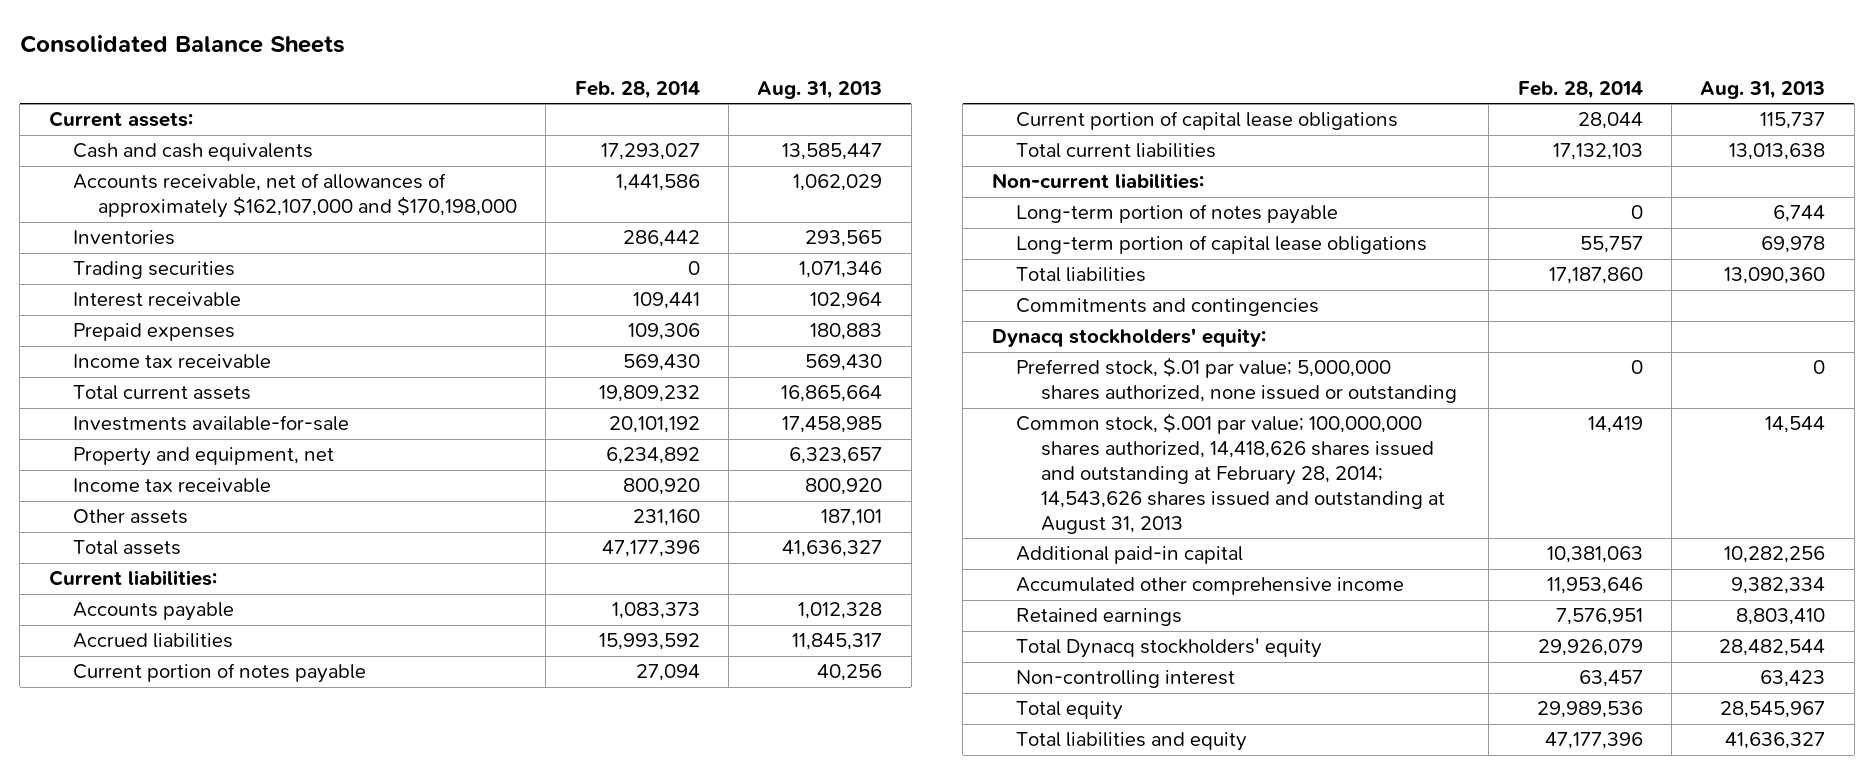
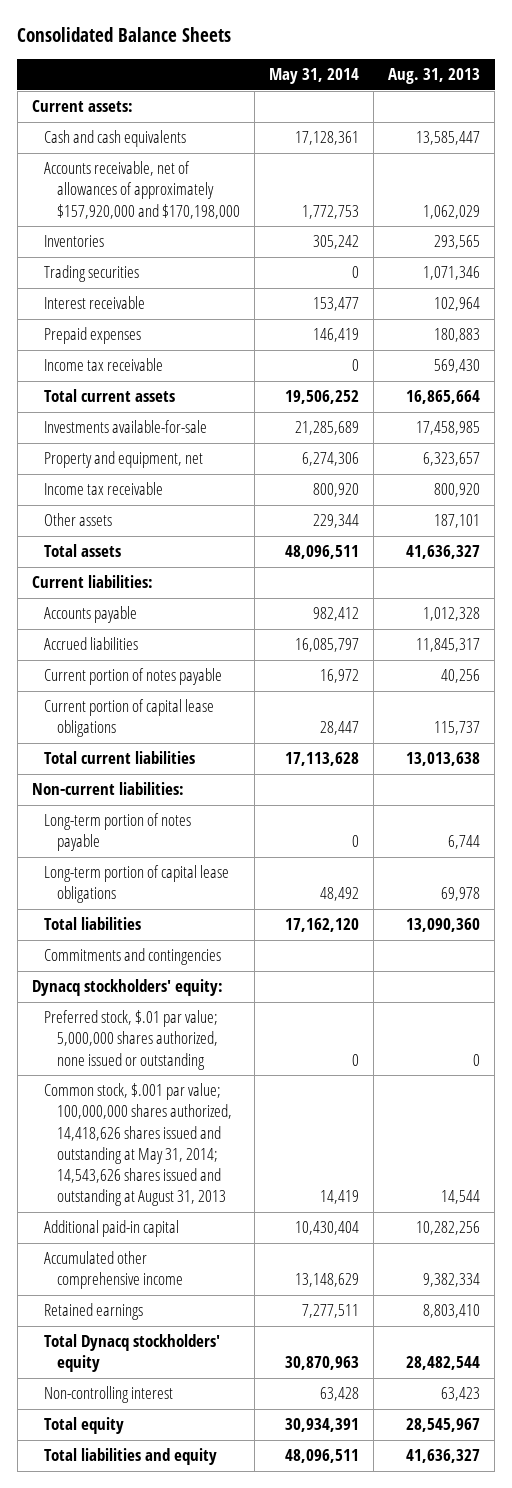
- | Feb. 28, 2014 | Aug. 31, 2013
+ | May 31, 2014 | Aug. 31, 2013
- Accounts receivable, net of allowances of approximately $162,107,000 and $170,198,000 | 1,441,586 | 1,062,029
+ Accounts receivable, net of allowances of approximately $157,920,000 and $170,198,000 | 1,772,753 | 1,062,029
- Common stock, $.001 par value; 100,000,000 shares authorized, 14,418,626 shares issued and outstanding at February 28, 2014; 14,543,626 shares issued and outstanding at August 31, 2013 | 14,419 | 14,544
+ Common stock, $.001 par value; 100,000,000 shares authorized, 14,418,626 shares issued and outstanding at May 31, 2014; 14,543,626 shares issued and outstanding at August 31, 2013 | 14,419 | 14,544

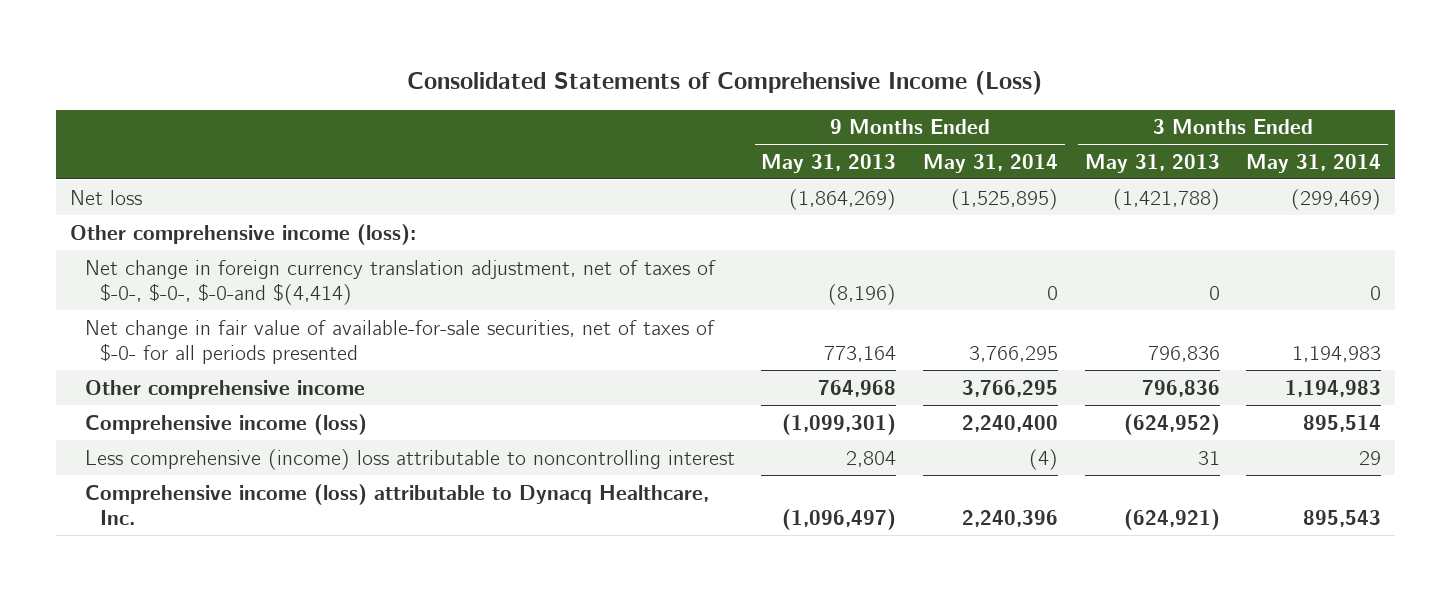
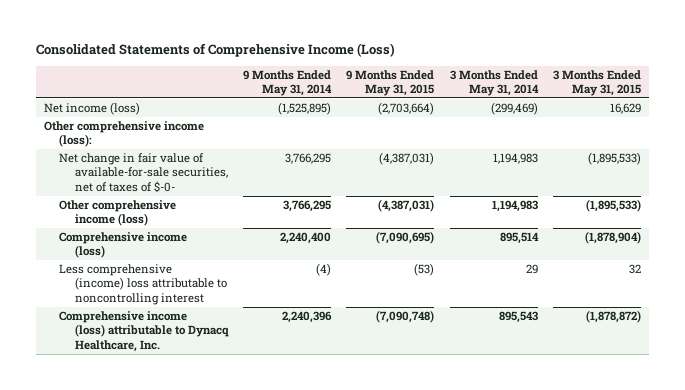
- | 9 Months Ended May 31, 2013 | 9 Months Ended May 31, 2014 | 3 Months Ended May 31, 2013 | 3 Months Ended May 31, 2014
+ | 9 Months Ended May 31, 2014 | 9 Months Ended May 31, 2015 | 3 Months Ended May 31, 2014 | 3 Months Ended May 31, 2015
- Net loss | (1,864,269) | (1,525,895) | (1,421,788) | (299,469)
+ Net income (loss) | (1,525,895) | (2,703,664) | (299,469) | 16,629
- Net change in foreign currency translation adjustment, net of taxes of $-0-, $-0-, $-0-and $(4,414) | (8,196) | 0 | 0 | 0
- Net change in fair value of available-for-sale securities, net of taxes of $-0- for all periods presented | 773,164 | 3,766,295 | 796,836 | 1,194,983
- Other comprehensive income | 764,968 | 3,766,295 | 796,836 | 1,194,983
+ Net change in fair value of available-for-sale securities, net of taxes of $-0- | 3,766,295 | (4,387,031) | 1,194,983 | (1,895,533)
+ Other comprehensive income (loss) | 3,766,295 | (4,387,031) | 1,194,983 | (1,895,533)

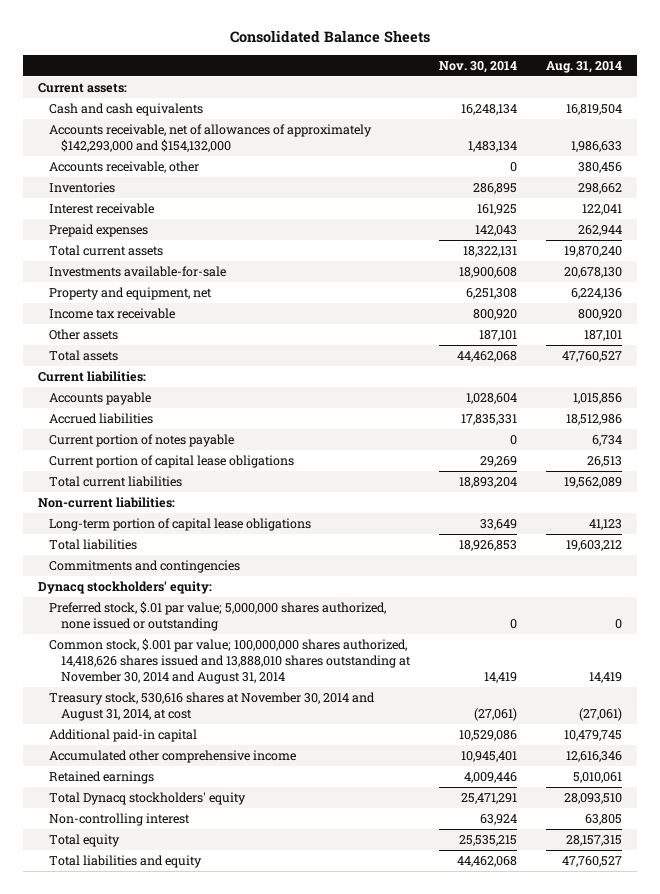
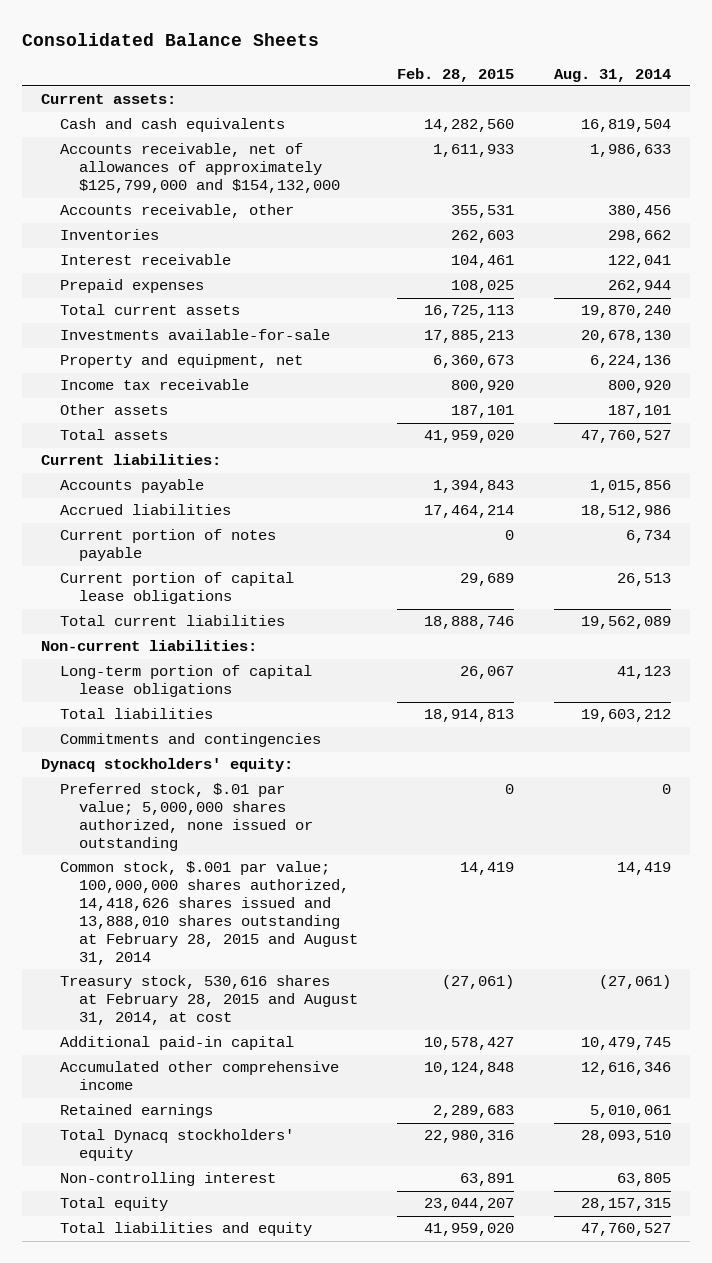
- | Nov. 30, 2014 | Aug. 31, 2014
+ | Feb. 28, 2015 | Aug. 31, 2014
- Accounts receivable, net of allowances of approximately $142,293,000 and $154,132,000 | 1,483,134 | 1,986,633
+ Accounts receivable, net of allowances of approximately $125,799,000 and $154,132,000 | 1,611,933 | 1,986,633
- Common stock, $.001 par value; 100,000,000 shares authorized, 14,418,626 shares issued and 13,888,010 shares outstanding at November 30, 2014 and August 31, 2014 | 14,419 | 14,419
- Treasury stock, 530,616 shares at November 30, 2014 and August 31, 2014, at cost | (27,061) | (27,061)
+ Common stock, $.001 par value; 100,000,000 shares authorized, 14,418,626 shares issued and 13,888,010 shares outstanding at February 28, 2015 and August 31, 2014 | 14,419 | 14,419
+ Treasury stock, 530,616 shares at February 28, 2015 and August 31, 2014, at cost | (27,061) | (27,061)

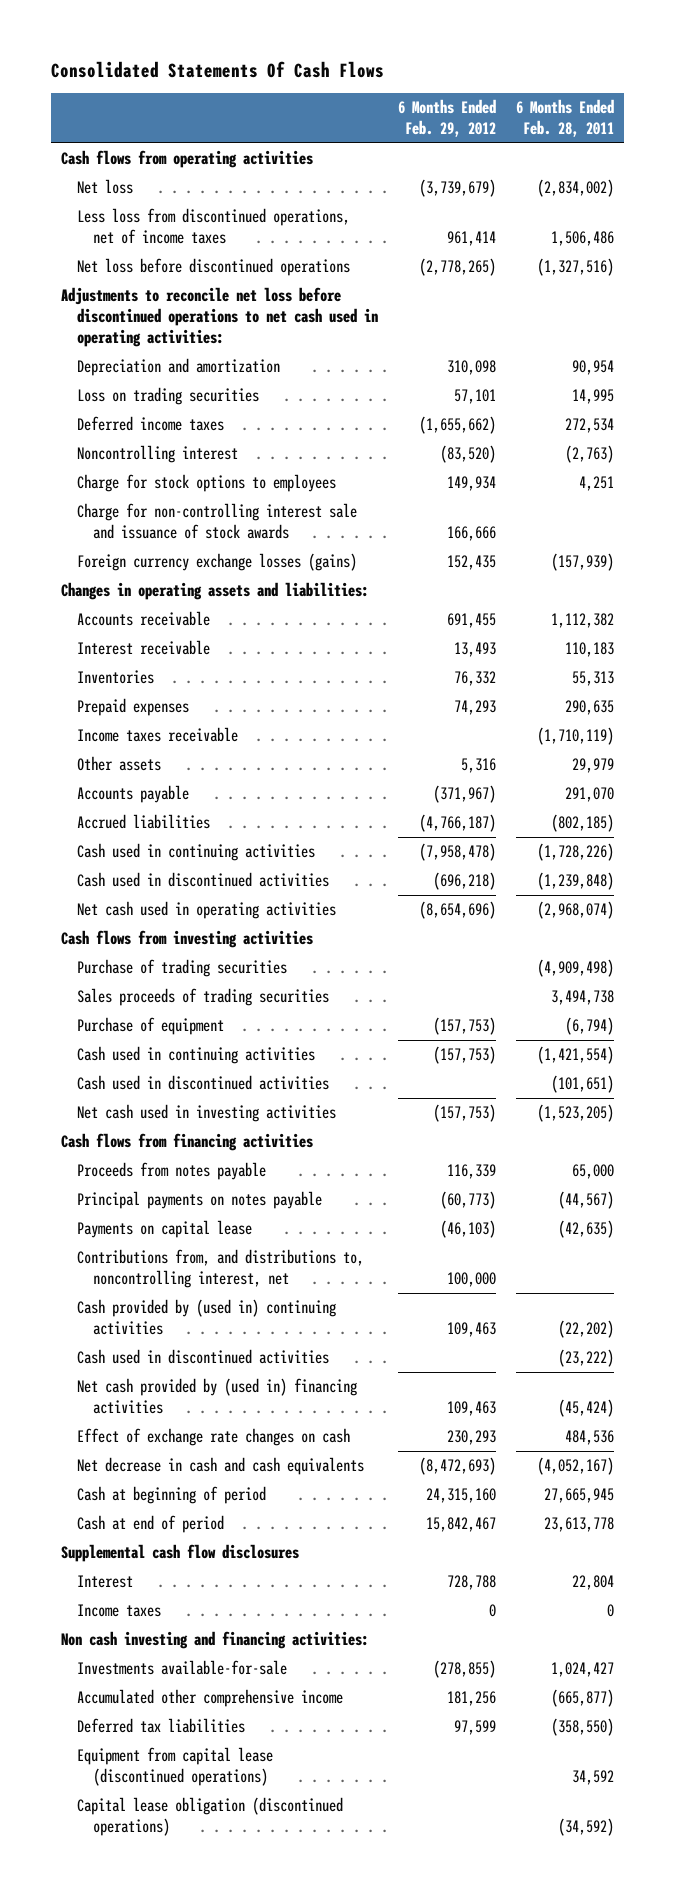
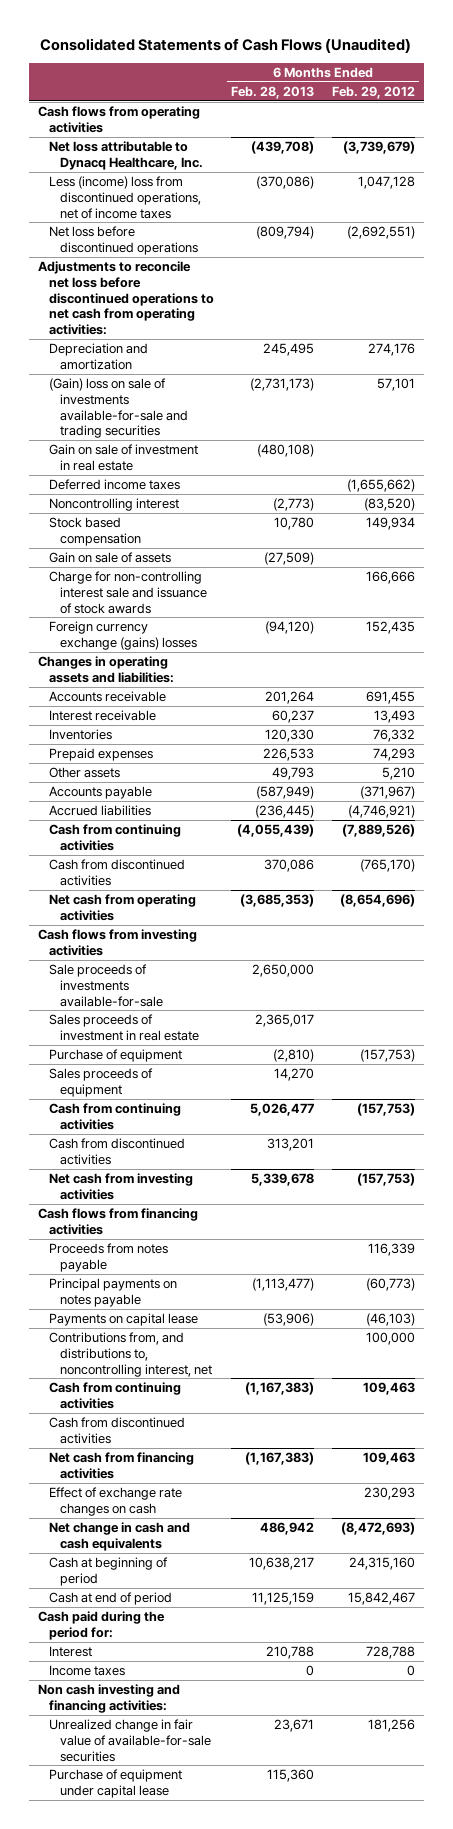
- Consolidated Statements Of Cash Flows
+ Consolidated Statements of Cash Flows (Unaudited)
- | 6 Months Ended Feb. 29, 2012 | 6 Months Ended Feb. 28, 2011
+ | 6 Months Ended Feb. 28, 2013 | 6 Months Ended Feb. 29, 2012
- Net loss | (3,739,679) | (2,834,002)
- Less loss from discontinued operations, net of income taxes | 961,414 | 1,506,486
- Net loss before discontinued operations | (2,778,265) | (1,327,516)
- Adjustments to reconcile net loss before discontinued operations to net cash used in operating activities:
- Depreciation and amortization | 310,098 | 90,954
- Loss on trading securities | 57,101 | 14,995
+ Net loss attributable to Dynacq Healthcare, Inc. | (439,708) | (3,739,679)
+ Less (income) loss from discontinued operations, net of income taxes | (370,086) | 1,047,128
+ Net loss before discontinued operations | (809,794) | (2,692,551)
+ Adjustments to reconcile net loss before discontinued operations to net cash from operating activities:
+ Depreciation and amortization | 245,495 | 274,176
+ (Gain) loss on sale of investments available-for-sale and trading securities | (2,731,173) | 57,101
+ Gain on sale of investment in real estate | (480,108) |
- Charge for stock options to employees | 149,934 | 4,251
+ Stock based compensation | 10,780 | 149,934
+ Gain on sale of assets | (27,509) |
- Foreign currency exchange losses (gains) | 152,435 | (157,939)
+ Foreign currency exchange (gains) losses | (94,120) | 152,435
- Income taxes receivable | | (1,710,119)
- Other assets | 5,316 | 29,979
+ Other assets | 49,793 | 5,210
- Accrued liabilities | (4,766,187) | (802,185)
- Cash used in continuing activities | (7,958,478) | (1,728,226)
- Cash used in discontinued activities | (696,218) | (1,239,848)
- Net cash used in operating activities | (8,654,696) | (2,968,074)
+ Accrued liabilities | (236,445) | (4,746,921)
+ Cash from continuing activities | (4,055,439) | (7,889,526)
+ Cash from discontinued activities | 370,086 | (765,170)
+ Net cash from operating activities | (3,685,353) | (8,654,696)
- Purchase of trading securities | | (4,909,498)
- Sales proceeds of trading securities | | 3,494,738
+ Sale proceeds of investments available-for-sale | 2,650,000 |
+ Sales proceeds of investment in real estate | 2,365,017 |
- Cash used in continuing activities | (157,753) | (1,421,554)
- Cash used in discontinued activities | | (101,651)
- Net cash used in investing activities | (157,753) | (1,523,205)
+ Sales proceeds of equipment | 14,270 |
+ Cash from continuing activities | 5,026,477 | (157,753)
+ Cash from discontinued activities | 313,201 |
+ Net cash from investing activities | 5,339,678 | (157,753)
- Cash provided by (used in) continuing activities | 109,463 | (22,202)
- Cash used in discontinued activities | | (23,222)
- Net cash provided by (used in) financing activities | 109,463 | (45,424)
+ Cash from continuing activities | (1,167,383) | 109,463
+ Cash from discontinued activities
+ Net cash from financing activities | (1,167,383) | 109,463
- Net decrease in cash and cash equivalents | (8,472,693) | (4,052,167)
+ Net change in cash and cash equivalents | 486,942 | (8,472,693)
- Supplemental cash flow disclosures
+ Cash paid during the period for:
- Investments available-for-sale | (278,855) | 1,024,427
- Accumulated other comprehensive income | 181,256 | (665,877)
- Deferred tax liabilities | 97,599 | (358,550)
- Equipment from capital lease (discontinued operations) | | 34,592
- Capital lease obligation (discontinued operations) | | (34,592)
+ Unrealized change in fair value of available-for-sale securities | 23,671 | 181,256
+ Purchase of equipment under capital lease | 115,360 |

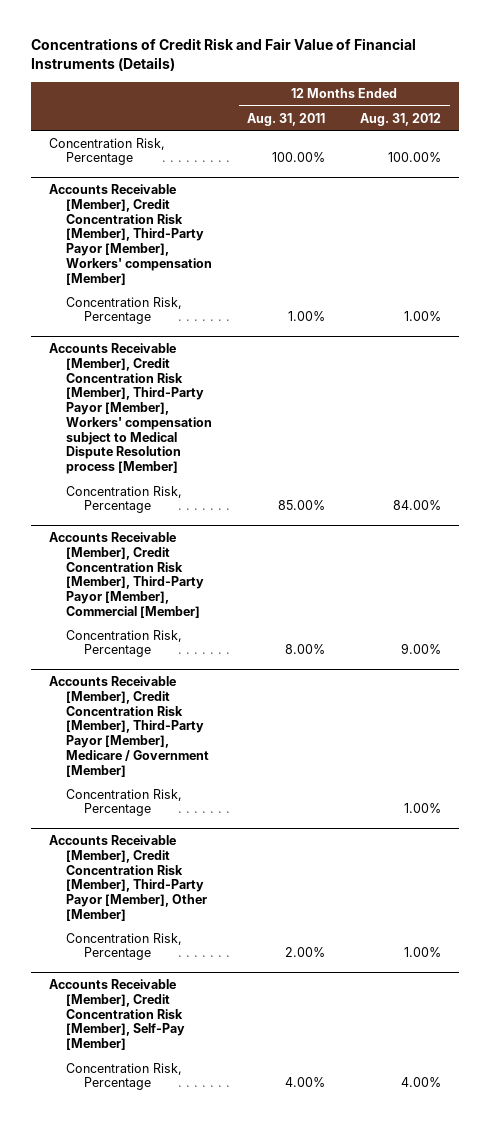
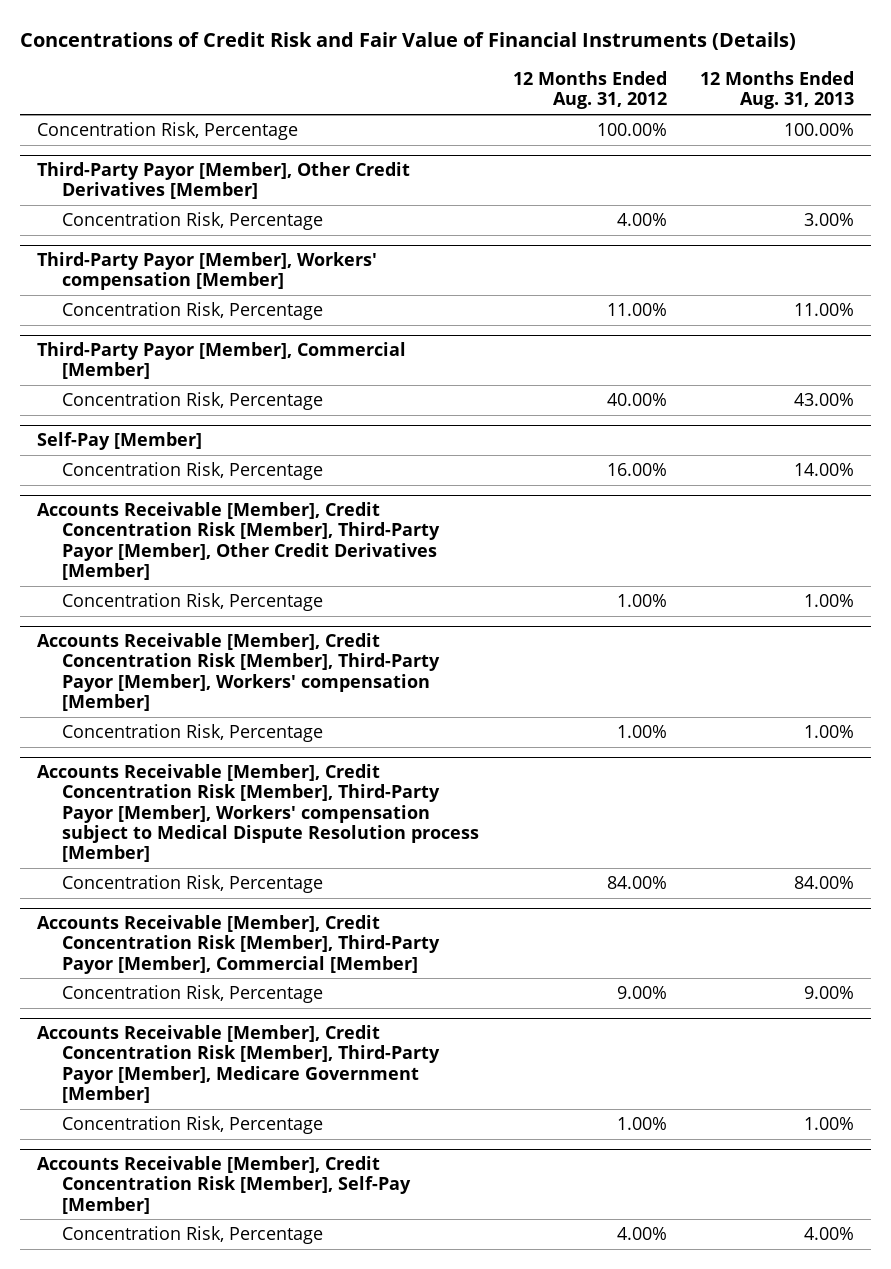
- | 12 Months Ended Aug. 31, 2011 | 12 Months Ended Aug. 31, 2012
+ | 12 Months Ended Aug. 31, 2012 | 12 Months Ended Aug. 31, 2013
+ Third-Party Payor [Member], Other Credit Derivatives [Member]
+ Concentration Risk, Percentage | 4.00% | 3.00%
+ Third-Party Payor [Member], Workers' compensation [Member]
+ Concentration Risk, Percentage | 11.00% | 11.00%
+ Third-Party Payor [Member], Commercial [Member]
+ Concentration Risk, Percentage | 40.00% | 43.00%
+ Self-Pay [Member]
+ Concentration Risk, Percentage | 16.00% | 14.00%
+ Accounts Receivable [Member], Credit Concentration Risk [Member], Third-Party Payor [Member], Other Credit Derivatives [Member]
+ Concentration Risk, Percentage | 1.00% | 1.00%
- Accounts Receivable [Member], Credit Concentration Risk [Member], Third-Party Payor [Member], Medicare / Government [Member]
- Concentration Risk, Percentage | | 1.00%
- Accounts Receivable [Member], Credit Concentration Risk [Member], Third-Party Payor [Member], Other [Member]
+ Accounts Receivable [Member], Credit Concentration Risk [Member], Third-Party Payor [Member], Medicare Government [Member]

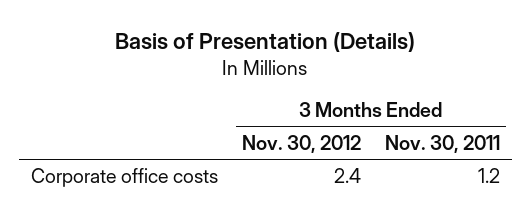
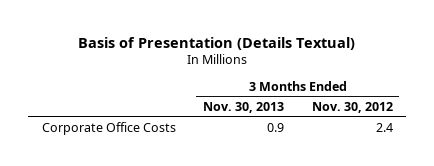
- Basis of Presentation (Details)
+ Basis of Presentation (Details Textual)
- | 3 Months Ended Nov. 30, 2012 | 3 Months Ended Nov. 30, 2011
+ | 3 Months Ended Nov. 30, 2013 | 3 Months Ended Nov. 30, 2012
- Corporate office costs | 2.4 | 1.2
+ Corporate Office Costs | 0.9 | 2.4

